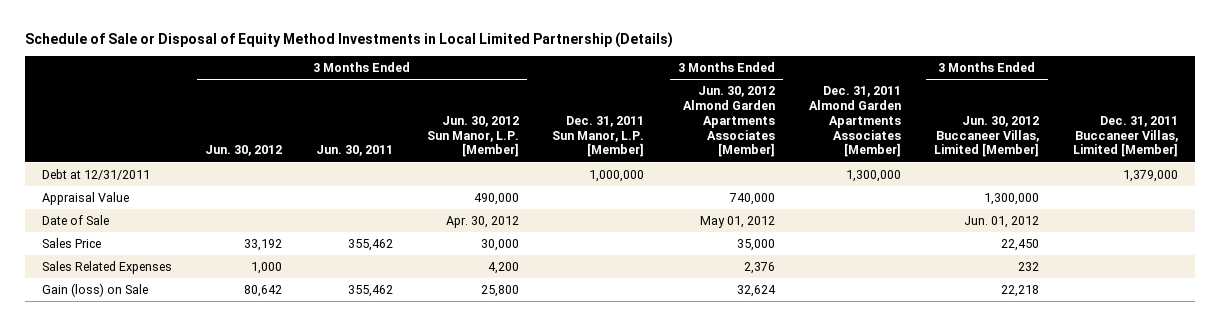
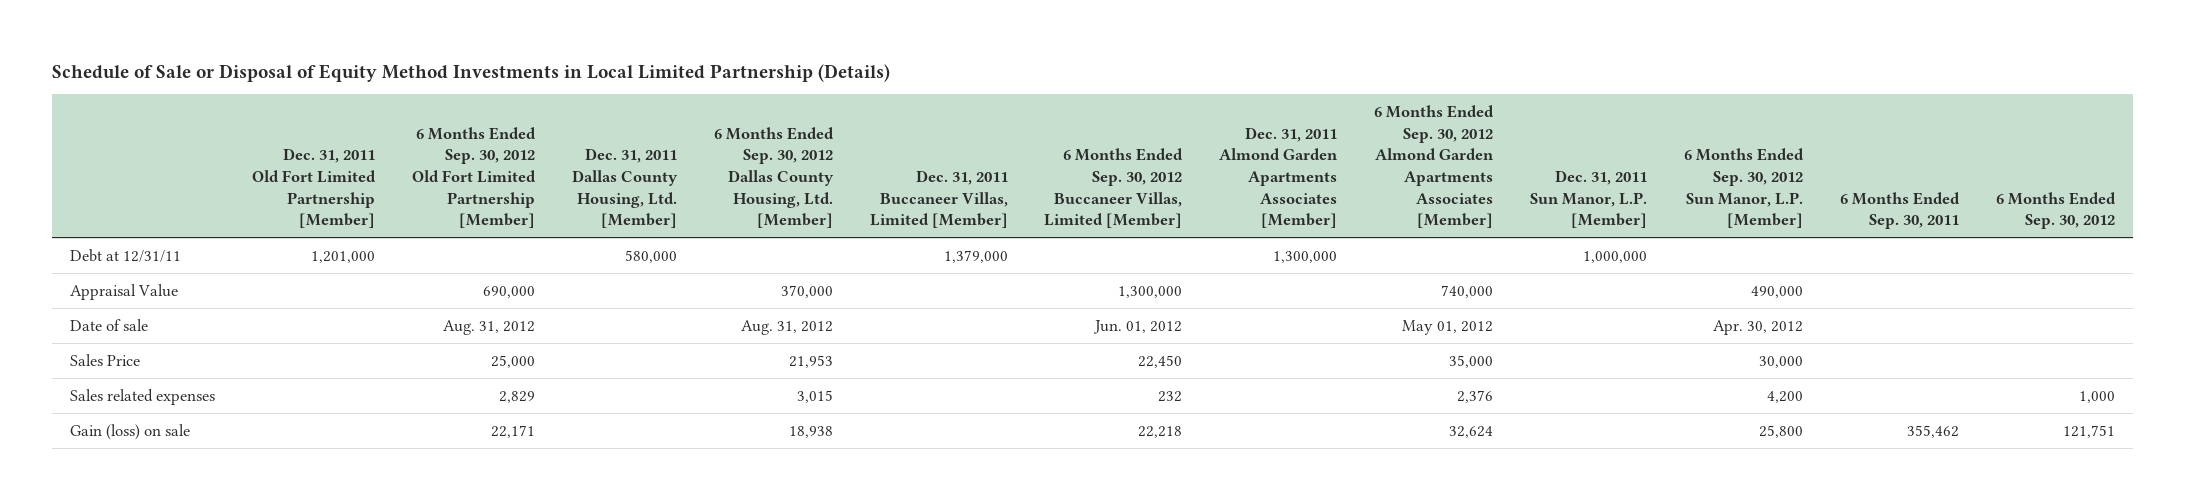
- | 3 Months Ended Jun. 30, 2012 | 3 Months Ended Jun. 30, 2011 | 3 Months Ended Jun. 30, 2012 Sun Manor, L.P. [Member] | Dec. 31, 2011 Sun Manor, L.P. [Member] | 3 Months Ended Jun. 30, 2012 Almond Garden Apartments Associates [Member] | Dec. 31, 2011 Almond Garden Apartments Associates [Member] | 3 Months Ended Jun. 30, 2012 Buccaneer Villas, Limited [Member] | Dec. 31, 2011 Buccaneer Villas, Limited [Member]
+ | Dec. 31, 2011 Old Fort Limited Partnership [Member] | 6 Months Ended Sep. 30, 2012 Old Fort Limited Partnership [Member] | Dec. 31, 2011 Dallas County Housing, Ltd. [Member] | 6 Months Ended Sep. 30, 2012 Dallas County Housing, Ltd. [Member] | Dec. 31, 2011 Buccaneer Villas, Limited [Member] | 6 Months Ended Sep. 30, 2012 Buccaneer Villas, Limited [Member] | Dec. 31, 2011 Almond Garden Apartments Associates [Member] | 6 Months Ended Sep. 30, 2012 Almond Garden Apartments Associates [Member] | Dec. 31, 2011 Sun Manor, L.P. [Member] | 6 Months Ended Sep. 30, 2012 Sun Manor, L.P. [Member] | 6 Months Ended Sep. 30, 2011 | 6 Months Ended Sep. 30, 2012
- Debt at 12/31/2011 | | | | 1,000,000 | | 1,300,000 | | 1,379,000
+ Debt at 12/31/11 | 1,201,000 | | 580,000 | | 1,379,000 | | 1,300,000 | | 1,000,000 | | |
- Date of Sale | | | Apr. 30, 2012 | | May 01, 2012 | | Jun. 01, 2012 |
+ Date of sale | | Aug. 31, 2012 | | Aug. 31, 2012 | | Jun. 01, 2012 | | May 01, 2012 | | Apr. 30, 2012 | |
- Sales Related Expenses | 1,000 | | 4,200 | | 2,376 | | 232 |
- Gain (loss) on Sale | 80,642 | 355,462 | 25,800 | | 32,624 | | 22,218 |
+ Sales related expenses | | 2,829 | | 3,015 | | 232 | | 2,376 | | 4,200 | | 1,000
+ Gain (loss) on sale | | 22,171 | | 18,938 | | 22,218 | | 32,624 | | 25,800 | 355,462 | 121,751

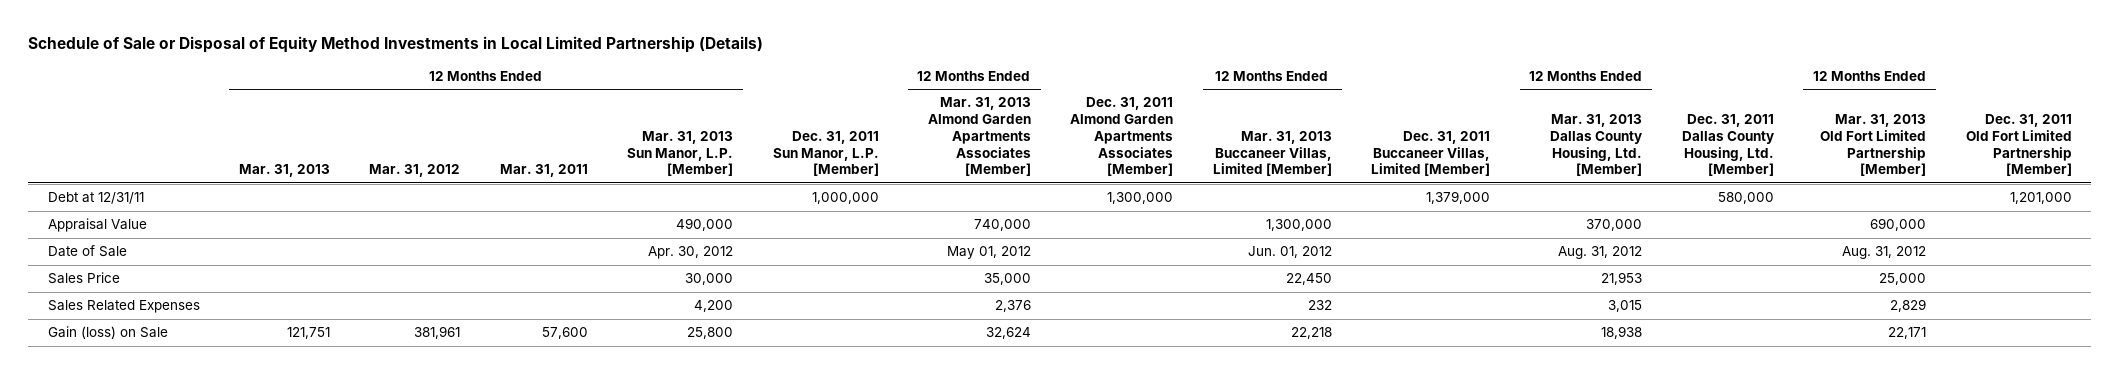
- | Dec. 31, 2011 Old Fort Limited Partnership [Member] | 6 Months Ended Sep. 30, 2012 Old Fort Limited Partnership [Member] | Dec. 31, 2011 Dallas County Housing, Ltd. [Member] | 6 Months Ended Sep. 30, 2012 Dallas County Housing, Ltd. [Member] | Dec. 31, 2011 Buccaneer Villas, Limited [Member] | 6 Months Ended Sep. 30, 2012 Buccaneer Villas, Limited [Member] | Dec. 31, 2011 Almond Garden Apartments Associates [Member] | 6 Months Ended Sep. 30, 2012 Almond Garden Apartments Associates [Member] | Dec. 31, 2011 Sun Manor, L.P. [Member] | 6 Months Ended Sep. 30, 2012 Sun Manor, L.P. [Member] | 6 Months Ended Sep. 30, 2011 | 6 Months Ended Sep. 30, 2012
+ | 12 Months Ended Mar. 31, 2013 | 12 Months Ended Mar. 31, 2012 | 12 Months Ended Mar. 31, 2011 | 12 Months Ended Mar. 31, 2013 Sun Manor, L.P. [Member] | Dec. 31, 2011 Sun Manor, L.P. [Member] | 12 Months Ended Mar. 31, 2013 Almond Garden Apartments Associates [Member] | Dec. 31, 2011 Almond Garden Apartments Associates [Member] | 12 Months Ended Mar. 31, 2013 Buccaneer Villas, Limited [Member] | Dec. 31, 2011 Buccaneer Villas, Limited [Member] | 12 Months Ended Mar. 31, 2013 Dallas County Housing, Ltd. [Member] | Dec. 31, 2011 Dallas County Housing, Ltd. [Member] | 12 Months Ended Mar. 31, 2013 Old Fort Limited Partnership [Member] | Dec. 31, 2011 Old Fort Limited Partnership [Member]
- Date of sale | | Aug. 31, 2012 | | Aug. 31, 2012 | | Jun. 01, 2012 | | May 01, 2012 | | Apr. 30, 2012 | |
+ Date of Sale | | | | Apr. 30, 2012 | | May 01, 2012 | | Jun. 01, 2012 | | Aug. 31, 2012 | | Aug. 31, 2012 |
- Sales related expenses | | 2,829 | | 3,015 | | 232 | | 2,376 | | 4,200 | | 1,000
- Gain (loss) on sale | | 22,171 | | 18,938 | | 22,218 | | 32,624 | | 25,800 | 355,462 | 121,751
+ Sales Related Expenses | | | | 4,200 | | 2,376 | | 232 | | 3,015 | | 2,829 |
+ Gain (loss) on Sale | 121,751 | 381,961 | 57,600 | 25,800 | | 32,624 | | 22,218 | | 18,938 | | 22,171 |

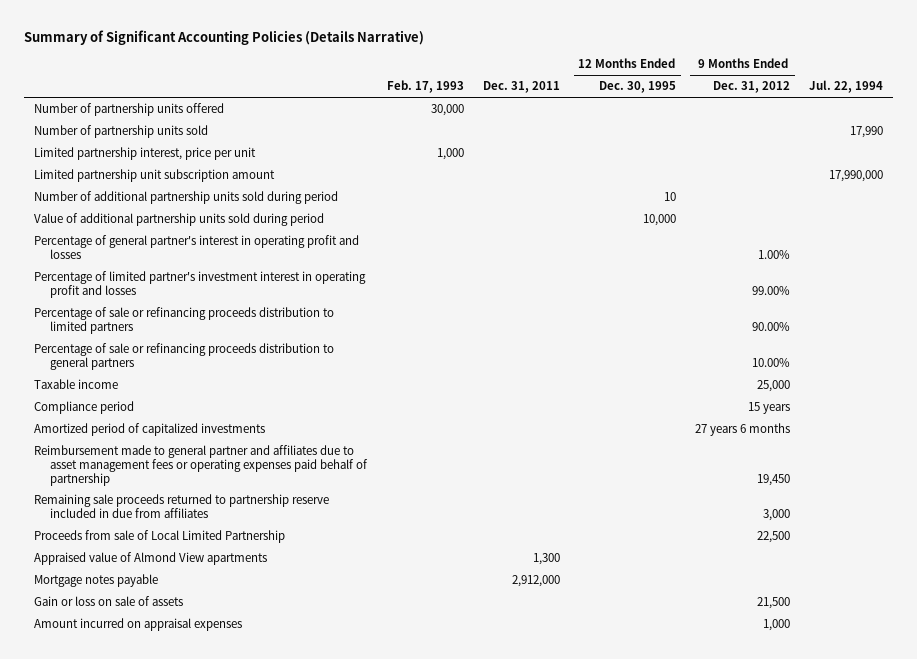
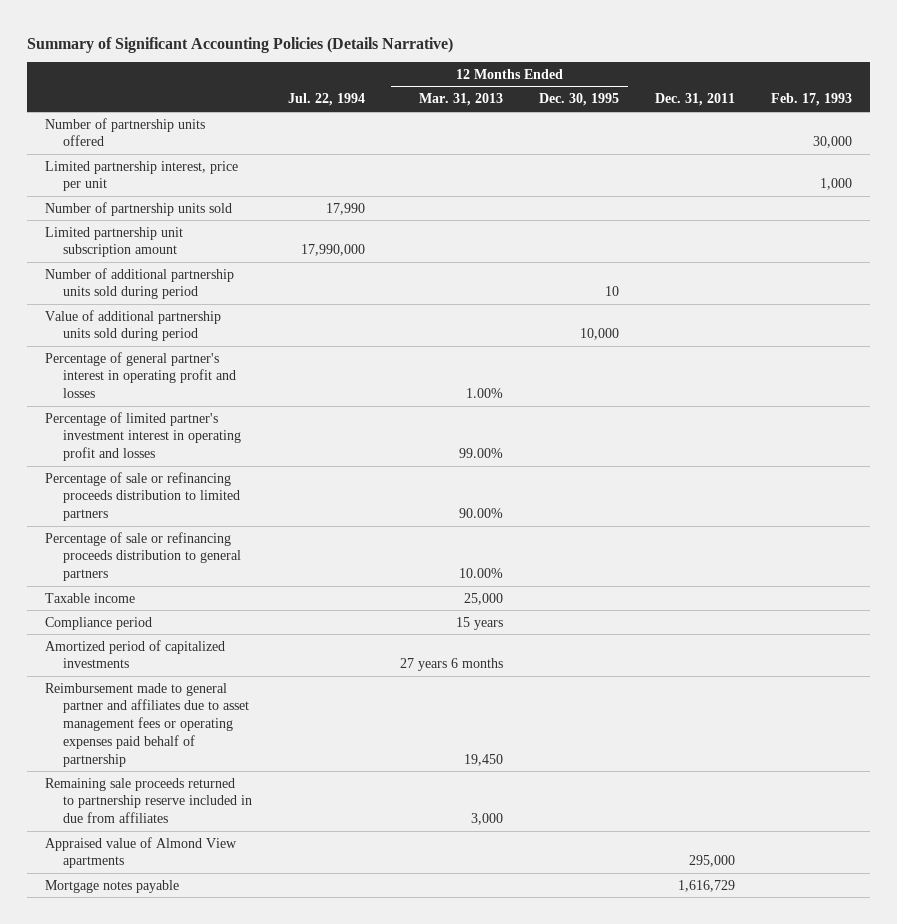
- | Feb. 17, 1993 | Dec. 31, 2011 | 12 Months Ended Dec. 30, 1995 | 9 Months Ended Dec. 31, 2012 | Jul. 22, 1994
+ | Jul. 22, 1994 | 12 Months Ended Mar. 31, 2013 | 12 Months Ended Dec. 30, 1995 | Dec. 31, 2011 | Feb. 17, 1993
moved down: Number of partnership units sold | 17,990 | | | |
- Proceeds from sale of Local Limited Partnership | | | | 22,500 |
- Appraised value of Almond View apartments | | 1,300 | | |
- Mortgage notes payable | | 2,912,000 | | |
- Gain or loss on sale of assets | | | | 21,500 |
- Amount incurred on appraisal expenses | | | | 1,000 |
+ Appraised value of Almond View apartments | | | | 295,000 |
+ Mortgage notes payable | | | | 1,616,729 |

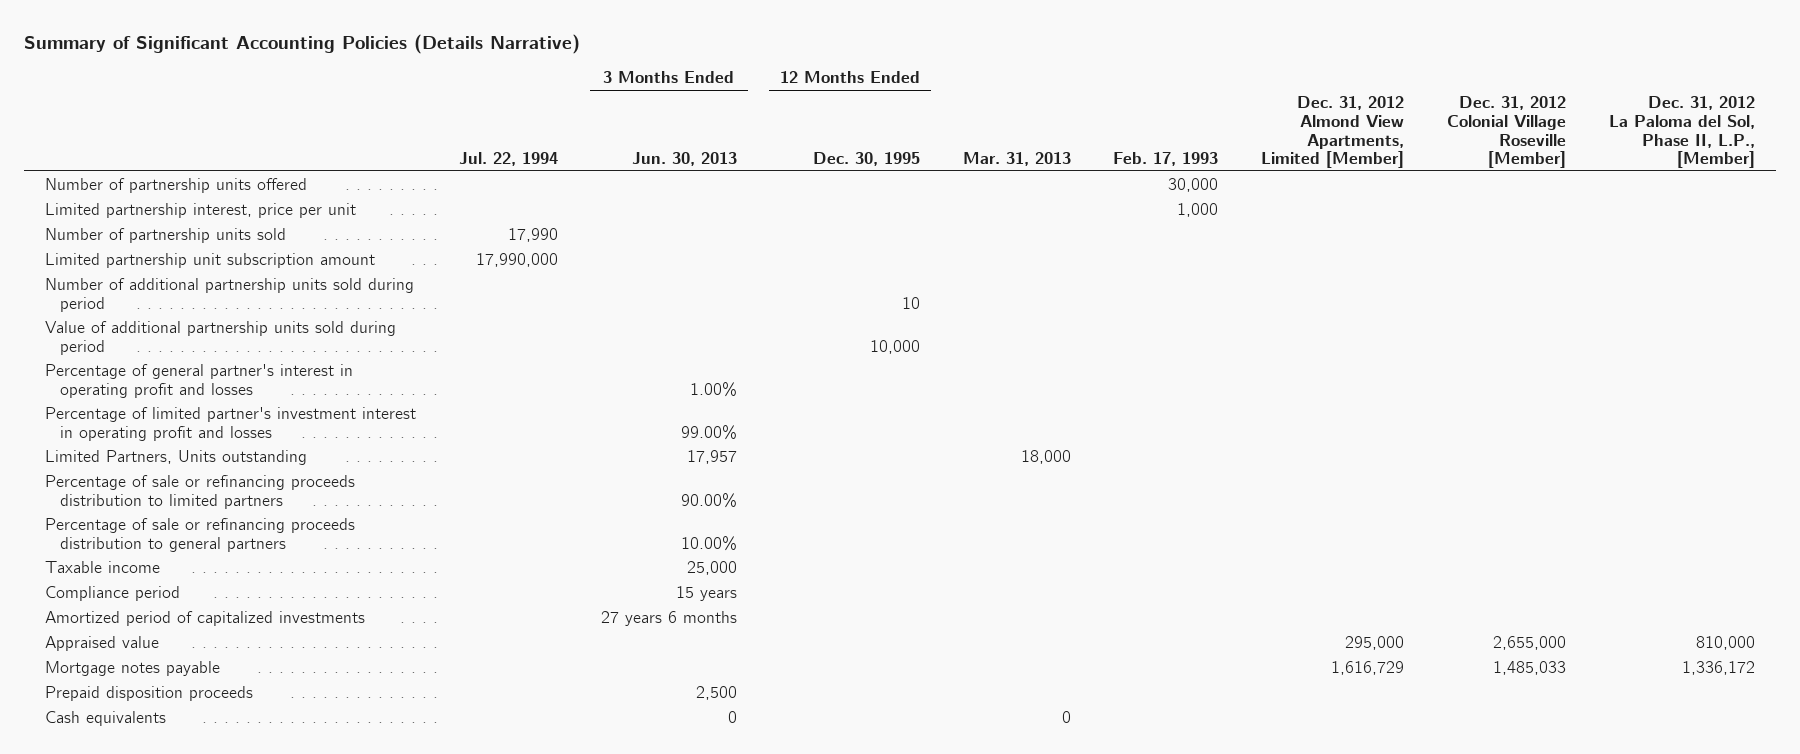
- | Jul. 22, 1994 | 12 Months Ended Mar. 31, 2013 | 12 Months Ended Dec. 30, 1995 | Dec. 31, 2011 | Feb. 17, 1993
+ | Jul. 22, 1994 | 3 Months Ended Jun. 30, 2013 | 12 Months Ended Dec. 30, 1995 | Mar. 31, 2013 | Feb. 17, 1993 | Dec. 31, 2012 Almond View Apartments, Limited [Member] | Dec. 31, 2012 Colonial Village Roseville [Member] | Dec. 31, 2012 La Paloma del Sol, Phase II, L.P., [Member]
+ Limited Partners, Units outstanding | | 17,957 | | 18,000 | | | |
- Reimbursement made to general partner and affiliates due to asset management fees or operating expenses paid behalf of partnership | | 19,450 | | |
- Remaining sale proceeds returned to partnership reserve included in due from affiliates | | 3,000 | | |
- Appraised value of Almond View apartments | | | | 295,000 |
+ Appraised value | | | | | | 295,000 | 2,655,000 | 810,000
+ Prepaid disposition proceeds | | 2,500 | | | | | |
+ Cash equivalents | | 0 | | 0 | | | |

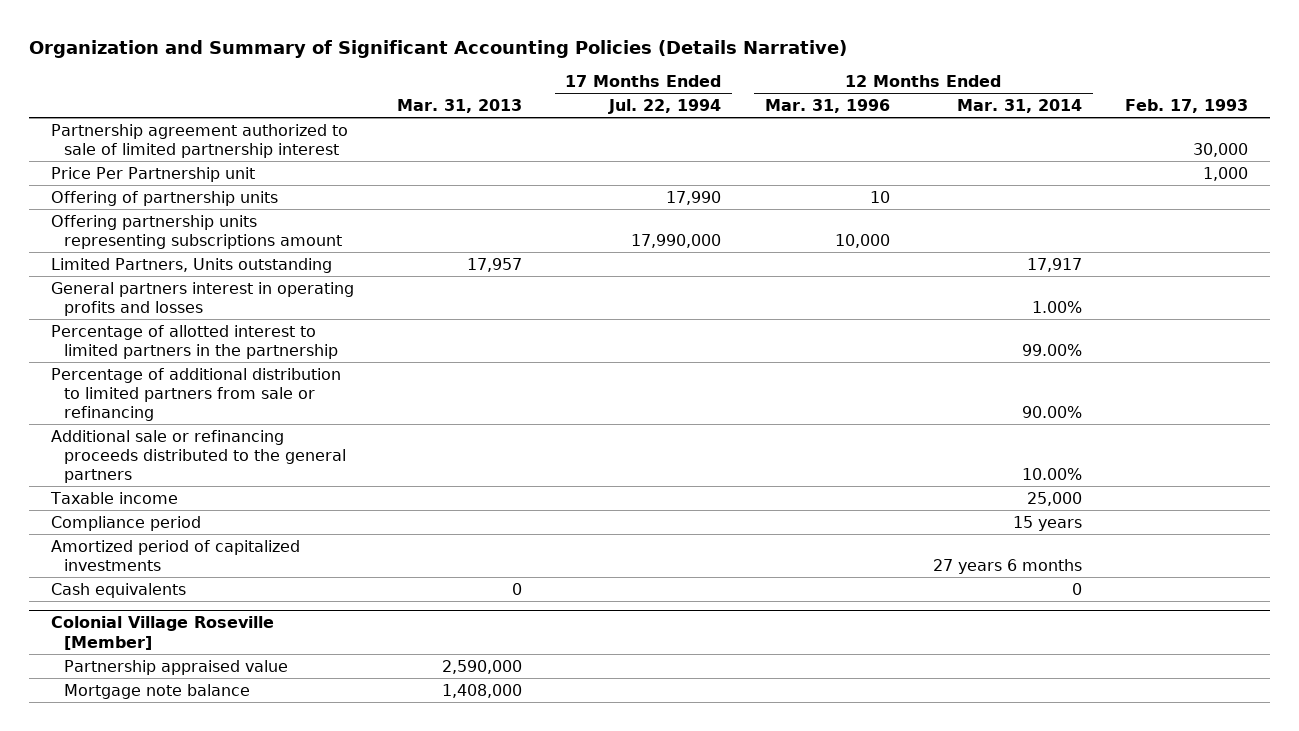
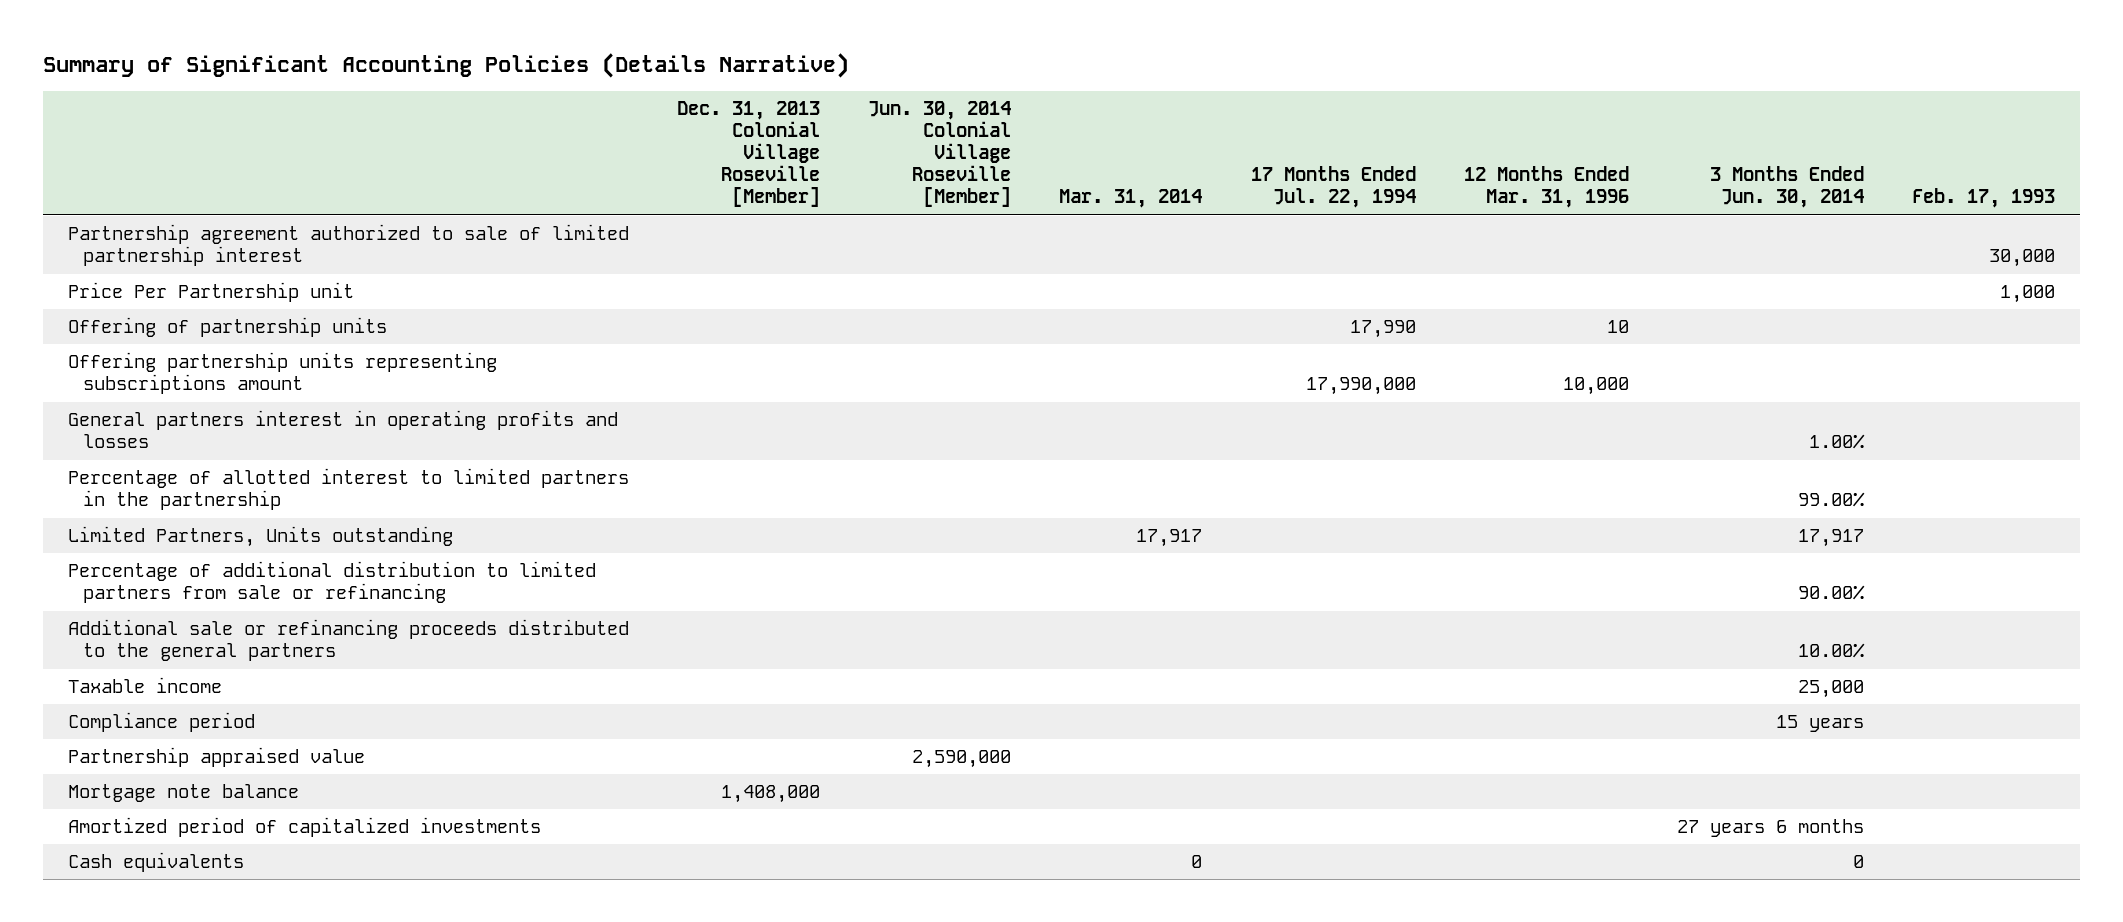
- Organization and Summary of Significant Accounting Policies (Details Narrative)
+ Summary of Significant Accounting Policies (Details Narrative)
- | Mar. 31, 2013 | 17 Months Ended Jul. 22, 1994 | 12 Months Ended Mar. 31, 1996 | 12 Months Ended Mar. 31, 2014 | Feb. 17, 1993
+ | Dec. 31, 2013 Colonial Village Roseville [Member] | Jun. 30, 2014 Colonial Village Roseville [Member] | Mar. 31, 2014 | 17 Months Ended Jul. 22, 1994 | 12 Months Ended Mar. 31, 1996 | 3 Months Ended Jun. 30, 2014 | Feb. 17, 1993
moved down: Limited Partners, Units outstanding | | | 17,917 | | | 17,917 |
+ Partnership appraised value | | 2,590,000 | | | | |
+ Mortgage note balance | 1,408,000 | | | | | |
- Colonial Village Roseville [Member]
- Partnership appraised value | 2,590,000 | | | |
- Mortgage note balance | 1,408,000 | | | |

